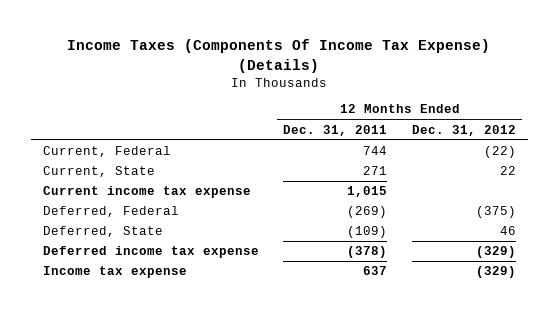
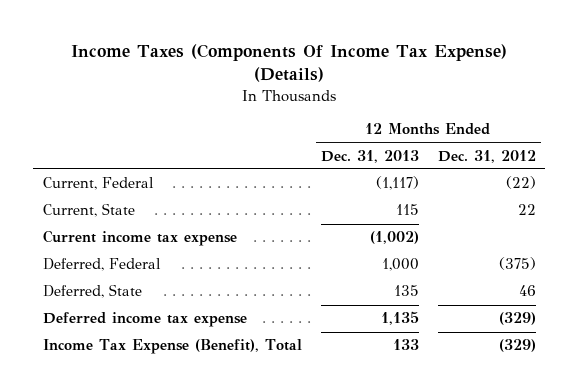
- | 12 Months Ended Dec. 31, 2011 | 12 Months Ended Dec. 31, 2012
+ | 12 Months Ended Dec. 31, 2013 | 12 Months Ended Dec. 31, 2012
- Income tax expense | 637 | (329)
+ Income Tax Expense (Benefit), Total | 133 | (329)

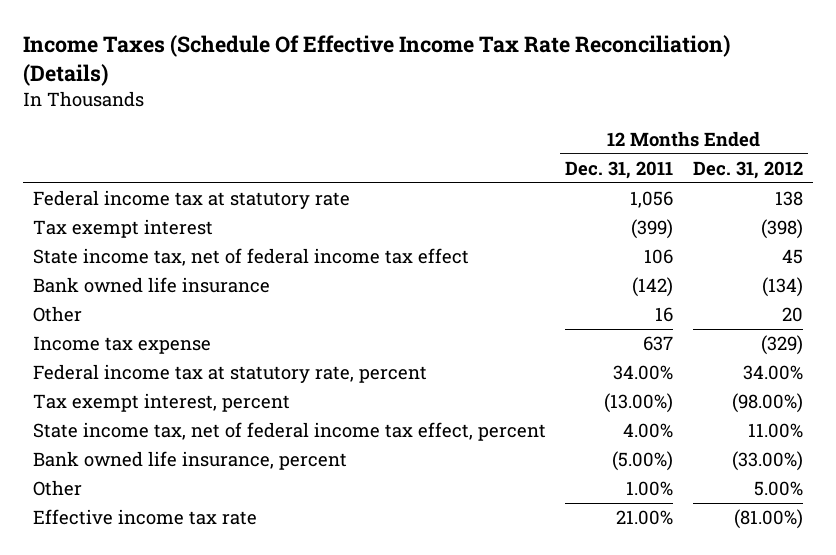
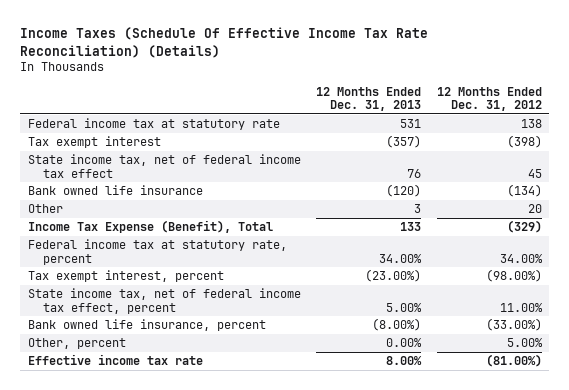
- | 12 Months Ended Dec. 31, 2011 | 12 Months Ended Dec. 31, 2012
+ | 12 Months Ended Dec. 31, 2013 | 12 Months Ended Dec. 31, 2012
- Income tax expense | 637 | (329)
+ Income Tax Expense (Benefit), Total | 133 | (329)
- Other | 1.00% | 5.00%
+ Other, percent | 0.00% | 5.00%

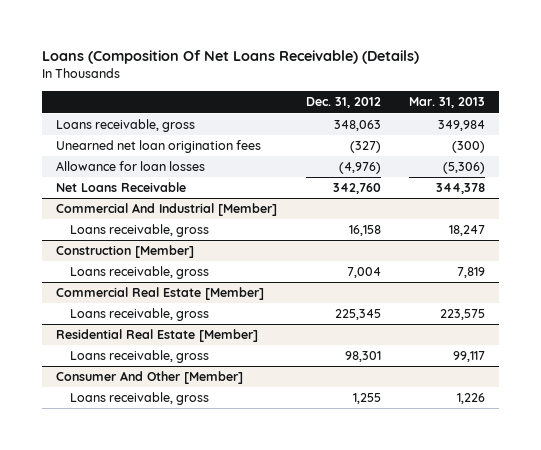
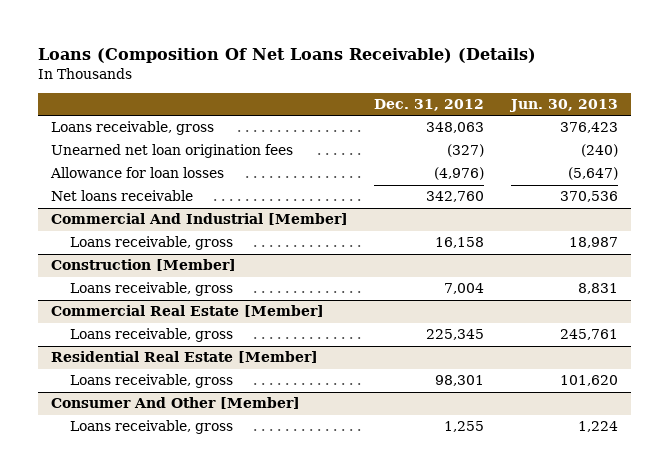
- | Dec. 31, 2012 | Mar. 31, 2013
+ | Dec. 31, 2012 | Jun. 30, 2013
- Net Loans Receivable | 342,760 | 344,378
+ Net loans receivable | 342,760 | 370,536

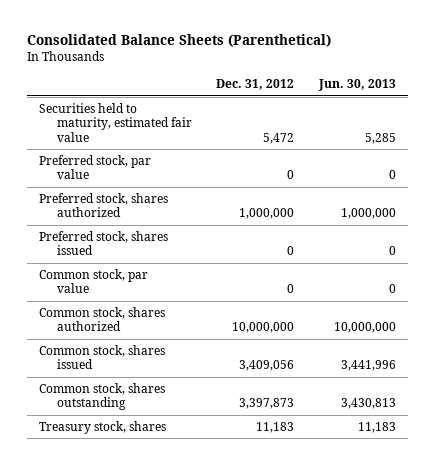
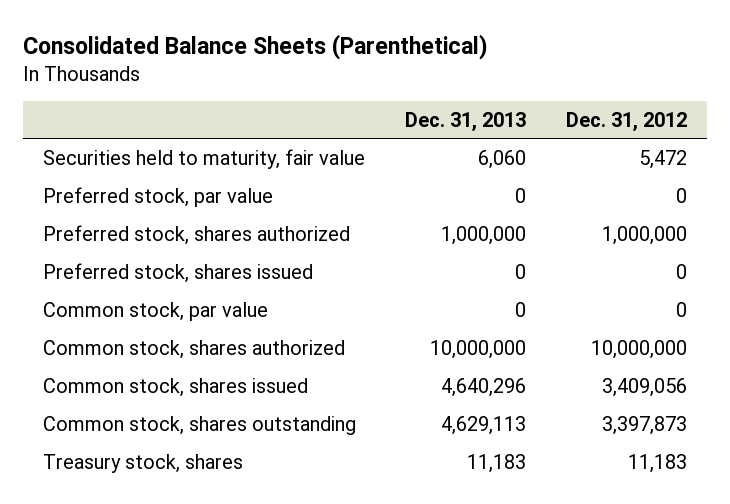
- | Dec. 31, 2012 | Jun. 30, 2013
+ | Dec. 31, 2013 | Dec. 31, 2012
- Securities held to maturity, estimated fair value | 5,472 | 5,285
+ Securities held to maturity, fair value | 6,060 | 5,472

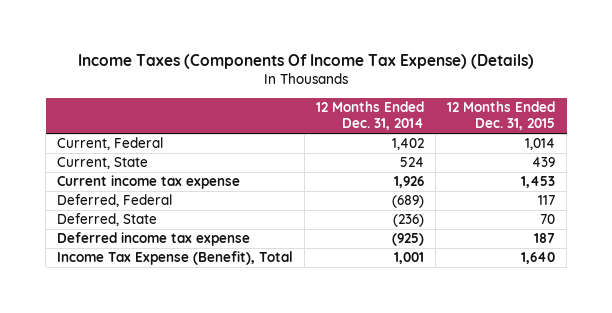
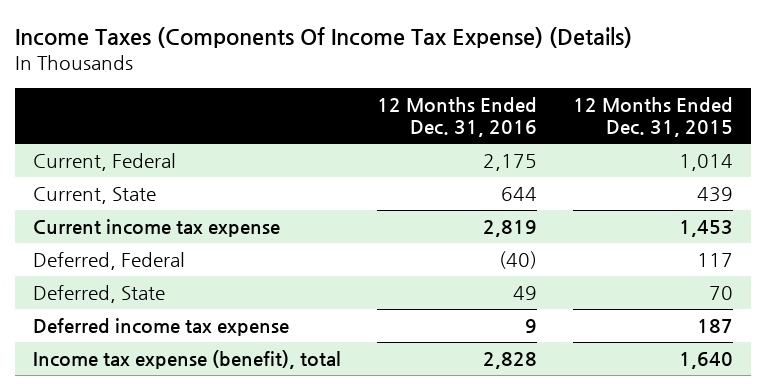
- | 12 Months Ended Dec. 31, 2014 | 12 Months Ended Dec. 31, 2015
+ | 12 Months Ended Dec. 31, 2016 | 12 Months Ended Dec. 31, 2015
- Income Tax Expense (Benefit), Total | 1,001 | 1,640
+ Income tax expense (benefit), total | 2,828 | 1,640

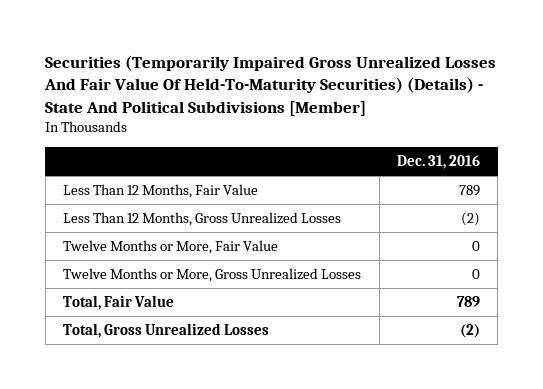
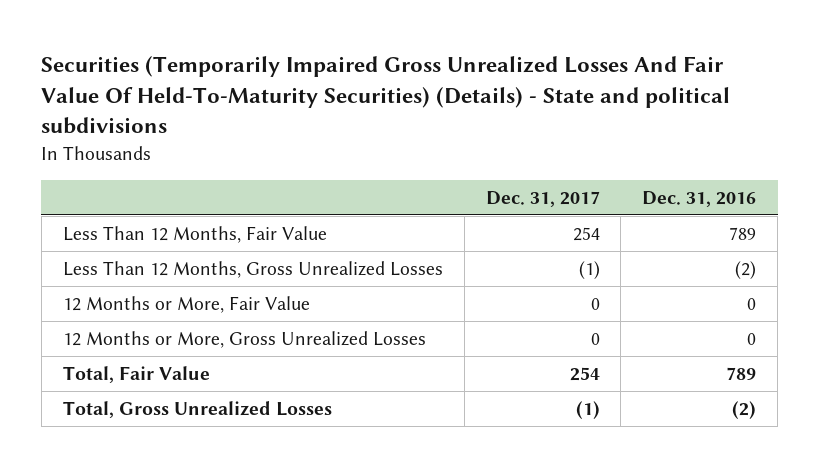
- Securities (Temporarily Impaired Gross Unrealized Losses And Fair Value Of Held-To-Maturity Securities) (Details) - State And Political Subdivisions [Member]
+ Securities (Temporarily Impaired Gross Unrealized Losses And Fair Value Of Held-To-Maturity Securities) (Details) - State and political subdivisions
- | Dec. 31, 2016
+ | Dec. 31, 2017 | Dec. 31, 2016
- Twelve Months or More, Fair Value | 0
- Twelve Months or More, Gross Unrealized Losses | 0
+ 12 Months or More, Fair Value | 0 | 0
+ 12 Months or More, Gross Unrealized Losses | 0 | 0

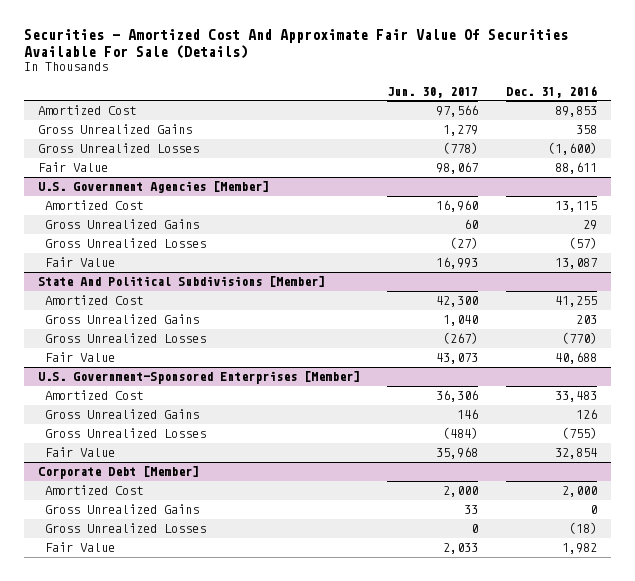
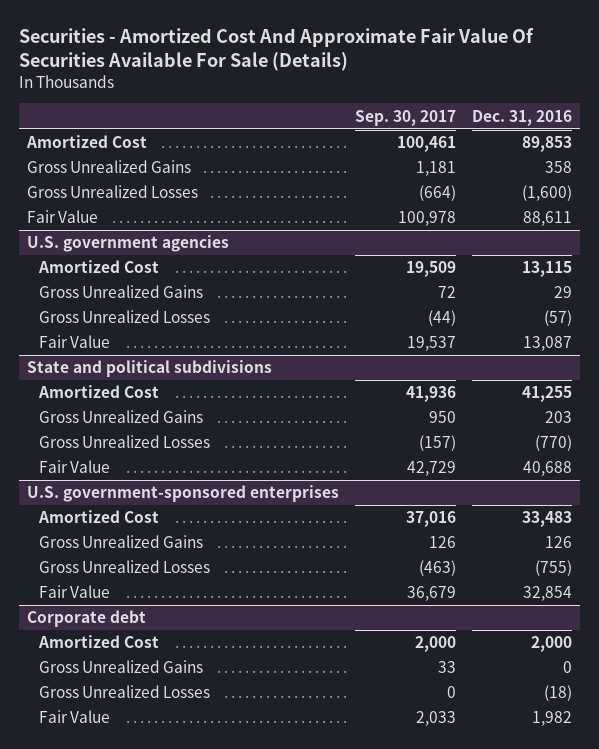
- | Jun. 30, 2017 | Dec. 31, 2016
+ | Sep. 30, 2017 | Dec. 31, 2016
- U.S. Government Agencies [Member]
+ U.S. government agencies
- State And Political Subdivisions [Member]
+ State and political subdivisions
- U.S. Government-Sponsored Enterprises [Member]
+ U.S. government-sponsored enterprises
- Corporate Debt [Member]
+ Corporate debt

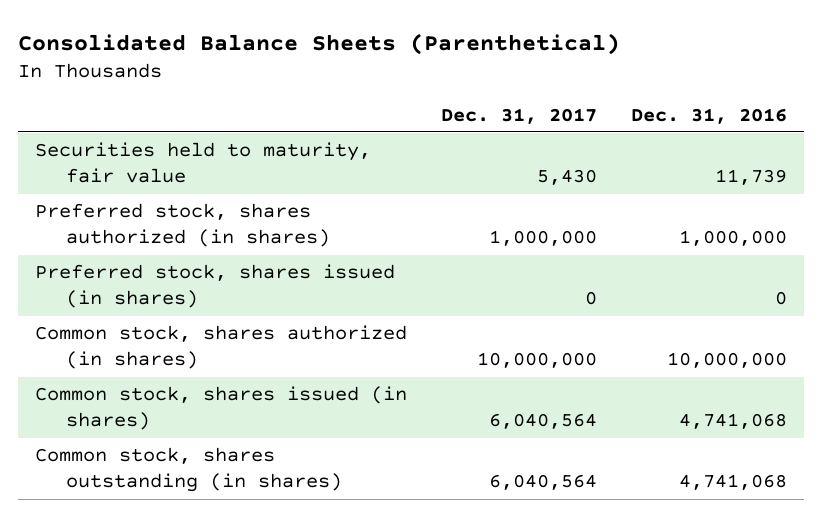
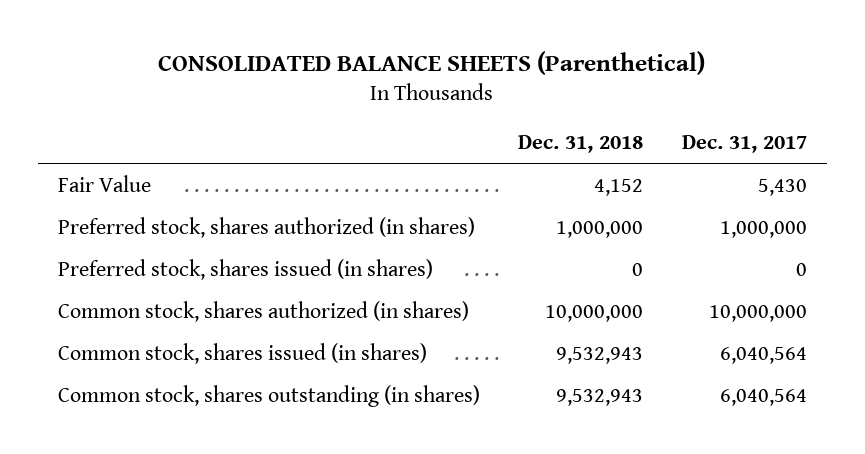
- Consolidated Balance Sheets (Parenthetical)
+ CONSOLIDATED BALANCE SHEETS (Parenthetical)
- | Dec. 31, 2017 | Dec. 31, 2016
+ | Dec. 31, 2018 | Dec. 31, 2017
- Securities held to maturity, fair value | 5,430 | 11,739
+ Fair Value | 4,152 | 5,430

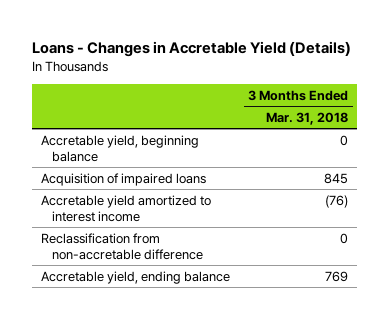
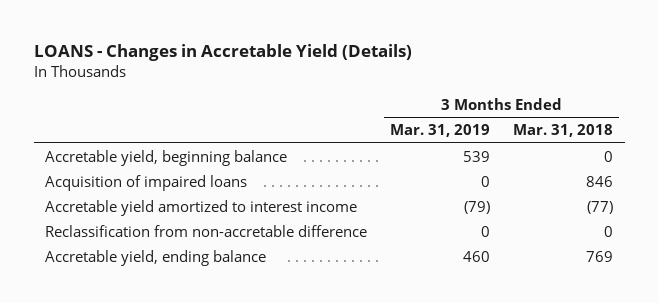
- Loans - Changes in Accretable Yield (Details)
+ LOANS - Changes in Accretable Yield (Details)
- | 3 Months Ended Mar. 31, 2018
+ | 3 Months Ended Mar. 31, 2019 | 3 Months Ended Mar. 31, 2018
- Acquisition of impaired loans | 845
- Accretable yield amortized to interest income | (76)
+ Acquisition of impaired loans | 0 | 846
+ Accretable yield amortized to interest income | (79) | (77)

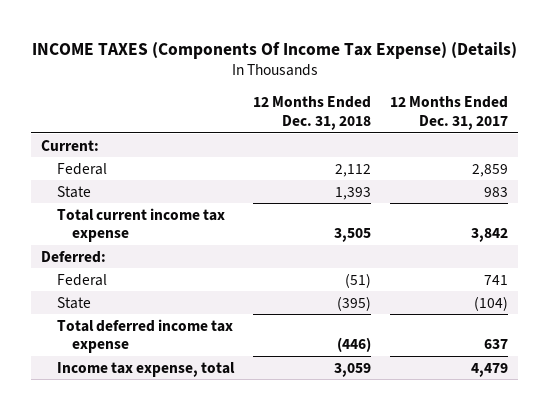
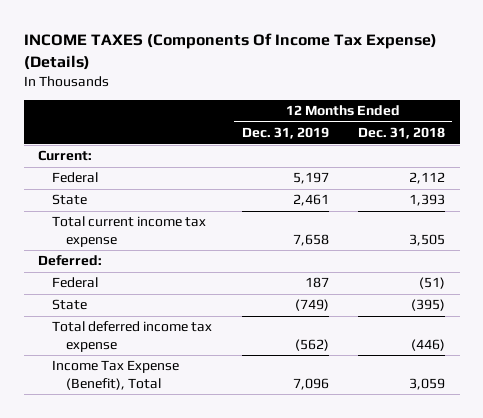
- | 12 Months Ended Dec. 31, 2018 | 12 Months Ended Dec. 31, 2017
+ | 12 Months Ended Dec. 31, 2019 | 12 Months Ended Dec. 31, 2018
- Income tax expense, total | 3,059 | 4,479
+ Income Tax Expense (Benefit), Total | 7,096 | 3,059

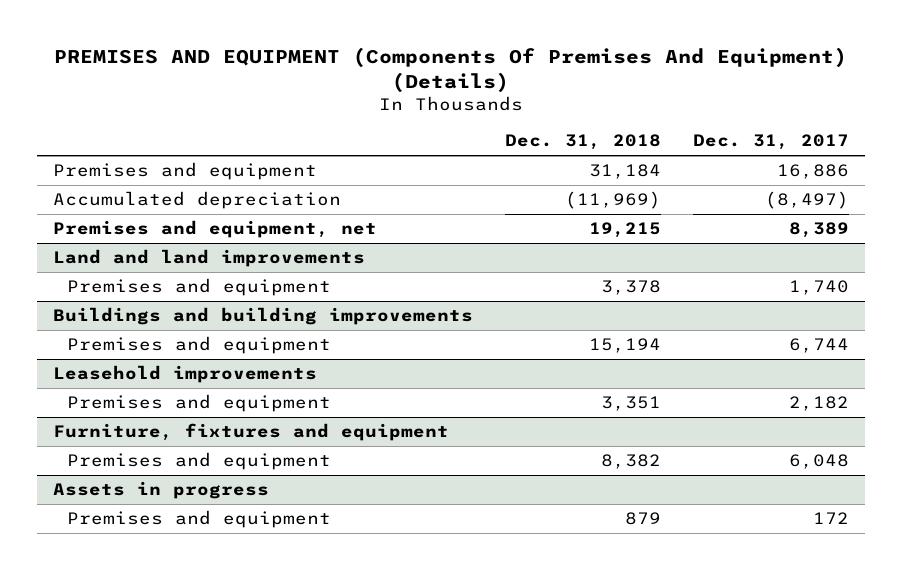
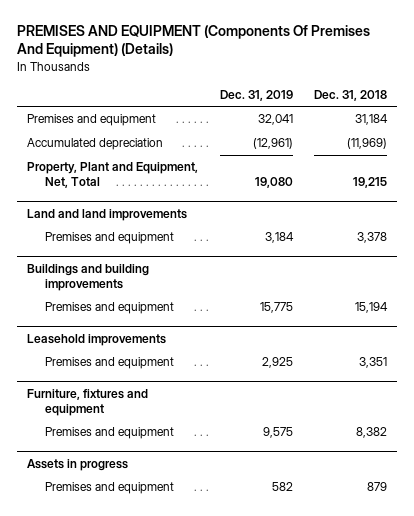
- | Dec. 31, 2018 | Dec. 31, 2017
+ | Dec. 31, 2019 | Dec. 31, 2018
- Premises and equipment, net | 19,215 | 8,389
+ Property, Plant and Equipment, Net, Total | 19,080 | 19,215

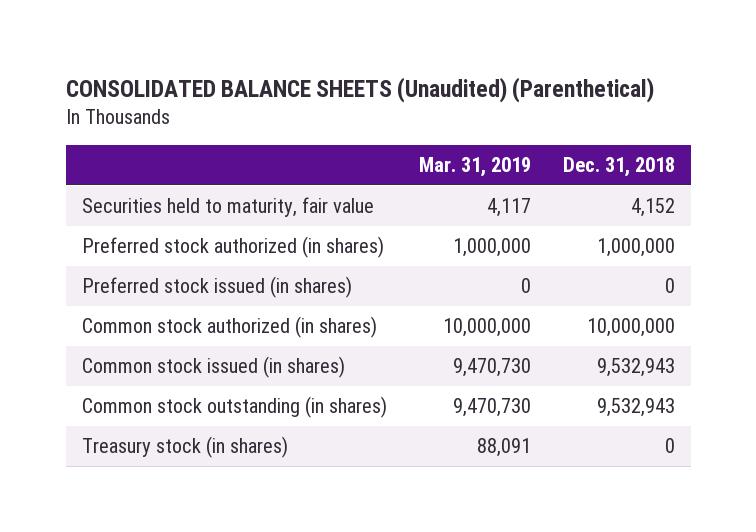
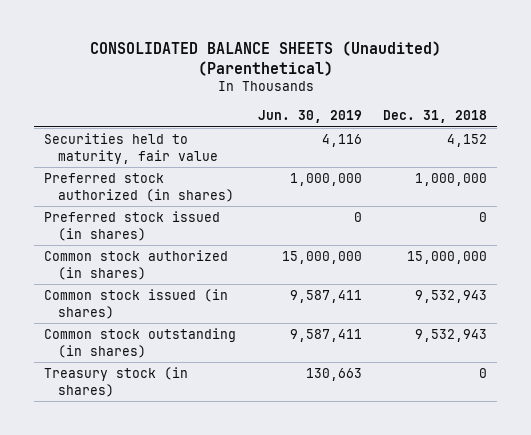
- | Mar. 31, 2019 | Dec. 31, 2018
+ | Jun. 30, 2019 | Dec. 31, 2018
- Common stock authorized (in shares) | 10,000,000 | 10,000,000
+ Common stock authorized (in shares) | 15,000,000 | 15,000,000

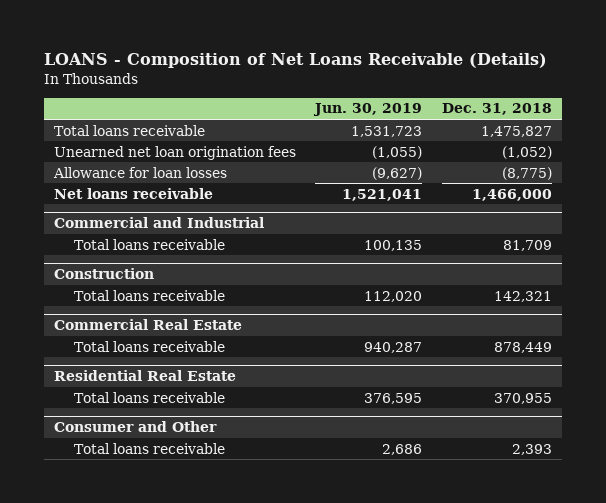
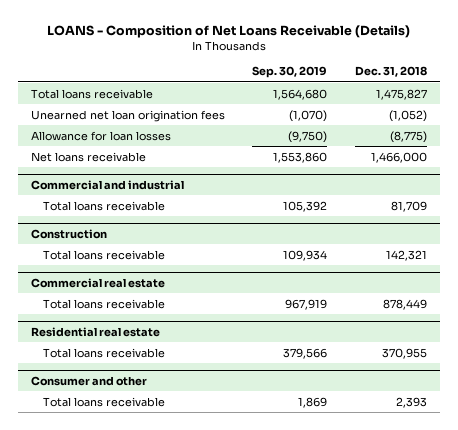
- | Jun. 30, 2019 | Dec. 31, 2018
+ | Sep. 30, 2019 | Dec. 31, 2018
- Commercial and Industrial
+ Commercial and industrial
- Commercial Real Estate
+ Commercial real estate
- Residential Real Estate
+ Residential real estate
- Consumer and Other
+ Consumer and other

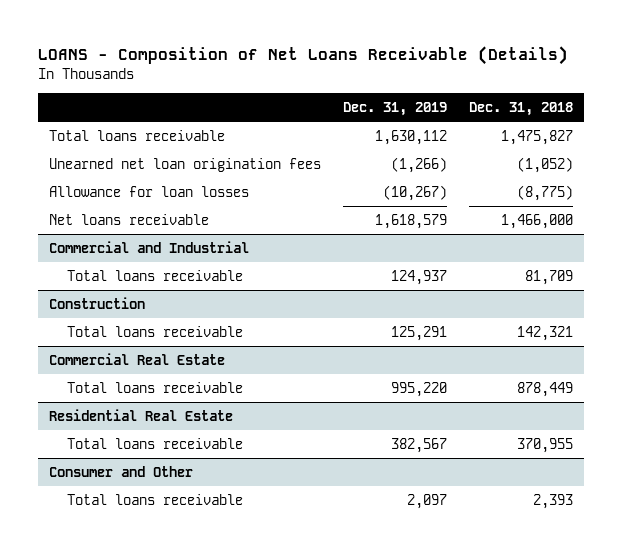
- | Sep. 30, 2019 | Dec. 31, 2018
+ | Dec. 31, 2019 | Dec. 31, 2018
- Commercial and industrial
+ Commercial and Industrial
- Commercial real estate
+ Commercial Real Estate
- Residential real estate
+ Residential Real Estate
- Consumer and other
+ Consumer and Other

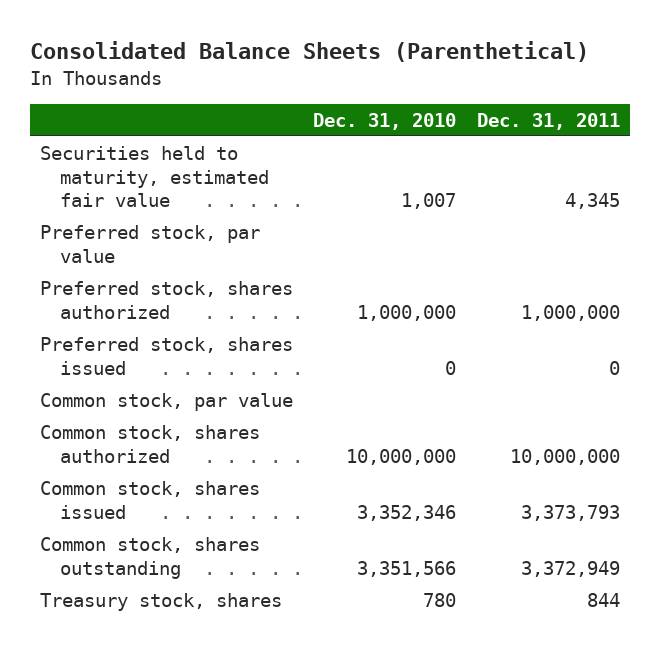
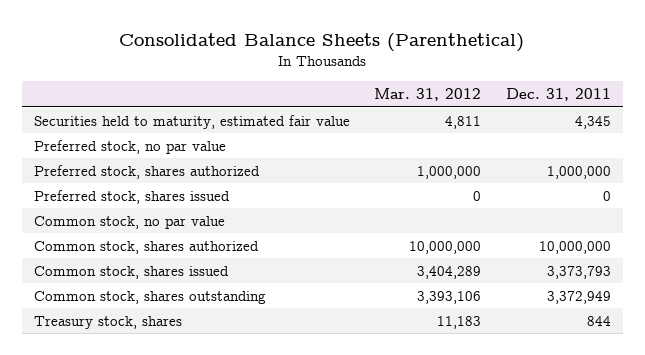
- | Dec. 31, 2010 | Dec. 31, 2011
+ | Mar. 31, 2012 | Dec. 31, 2011
- Preferred stock, par value
+ Preferred stock, no par value
- Common stock, par value
+ Common stock, no par value

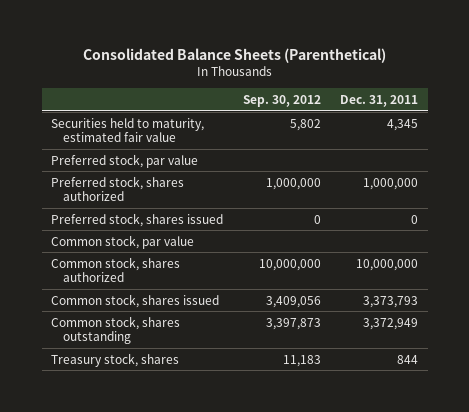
- | Mar. 31, 2012 | Dec. 31, 2011
+ | Sep. 30, 2012 | Dec. 31, 2011
- Preferred stock, no par value
+ Preferred stock, par value
- Common stock, no par value
+ Common stock, par value

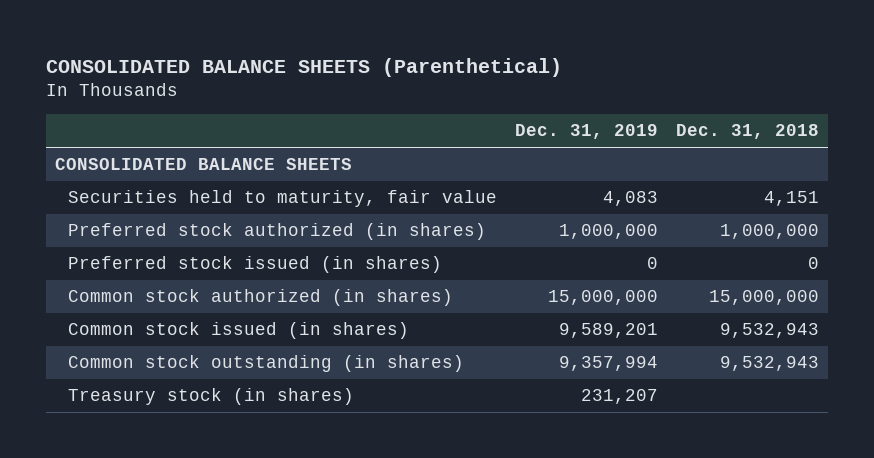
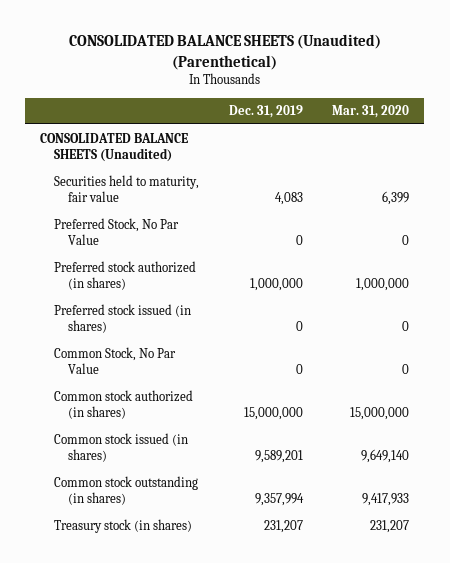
- CONSOLIDATED BALANCE SHEETS (Parenthetical)
+ CONSOLIDATED BALANCE SHEETS (Unaudited) (Parenthetical)
- | Dec. 31, 2019 | Dec. 31, 2018
+ | Dec. 31, 2019 | Mar. 31, 2020
- CONSOLIDATED BALANCE SHEETS
+ CONSOLIDATED BALANCE SHEETS (Unaudited)
+ Preferred Stock, No Par Value | 0 | 0
+ Common Stock, No Par Value | 0 | 0

